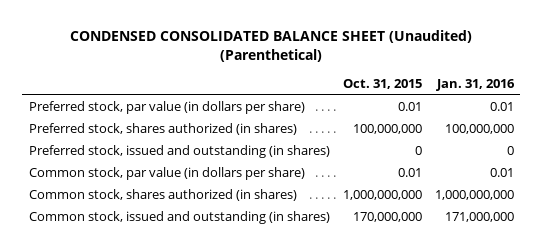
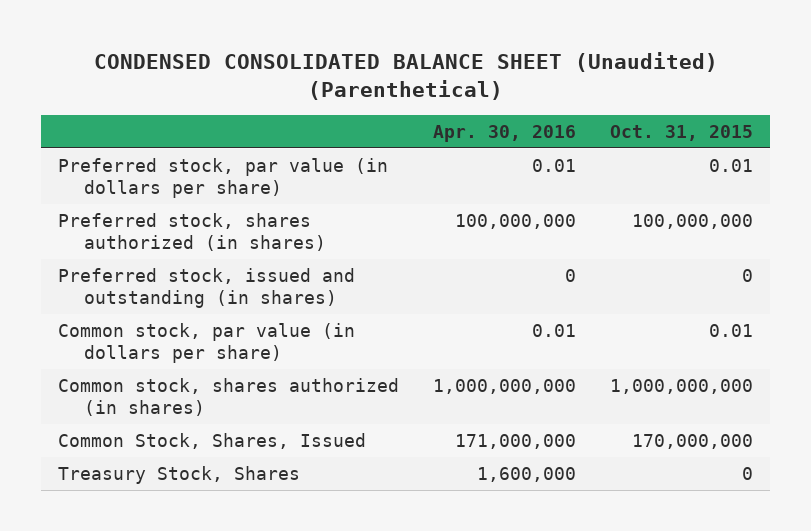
- | Oct. 31, 2015 | Jan. 31, 2016
+ | Apr. 30, 2016 | Oct. 31, 2015
- Common stock, issued and outstanding (in shares) | 170,000,000 | 171,000,000
+ Common Stock, Shares, Issued | 171,000,000 | 170,000,000
+ Treasury Stock, Shares | 1,600,000 | 0

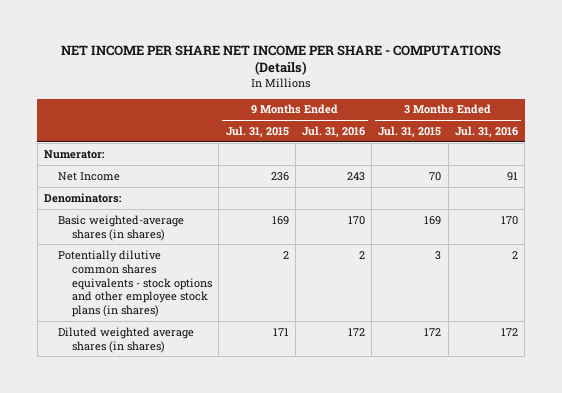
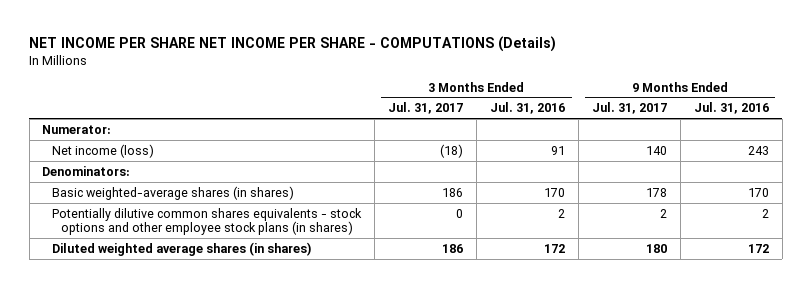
- | 9 Months Ended Jul. 31, 2015 | 9 Months Ended Jul. 31, 2016 | 3 Months Ended Jul. 31, 2015 | 3 Months Ended Jul. 31, 2016
+ | 3 Months Ended Jul. 31, 2017 | 3 Months Ended Jul. 31, 2016 | 9 Months Ended Jul. 31, 2017 | 9 Months Ended Jul. 31, 2016
- Net Income | 236 | 243 | 70 | 91
+ Net income (loss) | (18) | 91 | 140 | 243

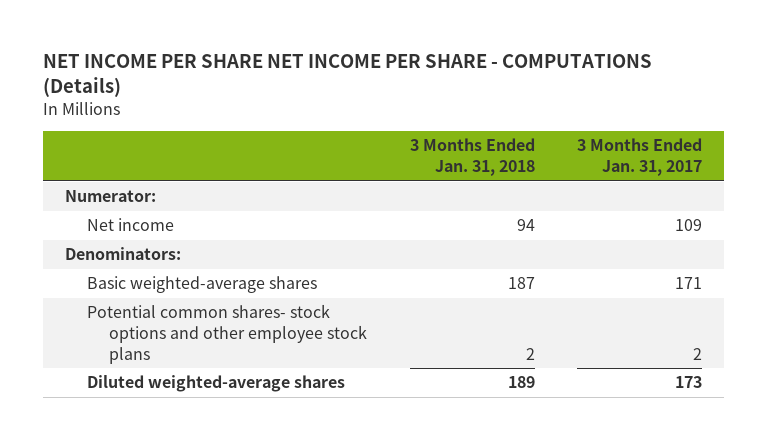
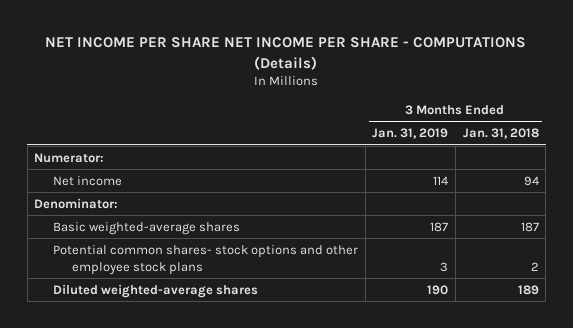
- | 3 Months Ended Jan. 31, 2018 | 3 Months Ended Jan. 31, 2017
+ | 3 Months Ended Jan. 31, 2019 | 3 Months Ended Jan. 31, 2018
- Denominators:
+ Denominator:

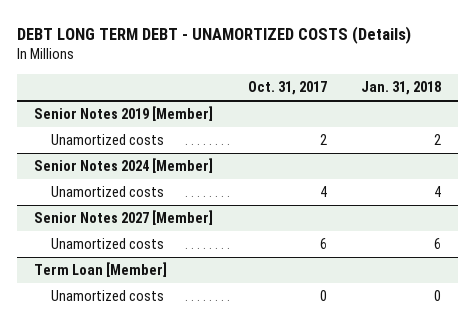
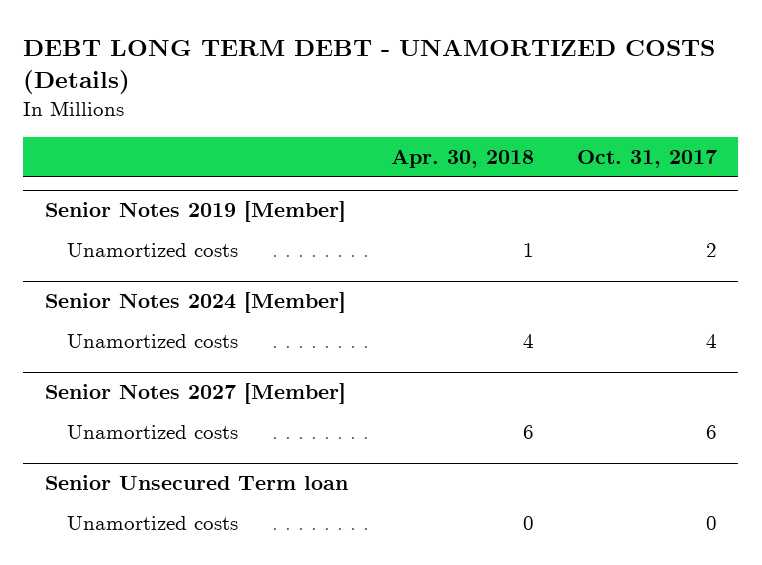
- | Oct. 31, 2017 | Jan. 31, 2018
+ | Apr. 30, 2018 | Oct. 31, 2017
- Term Loan [Member]
+ Senior Unsecured Term loan

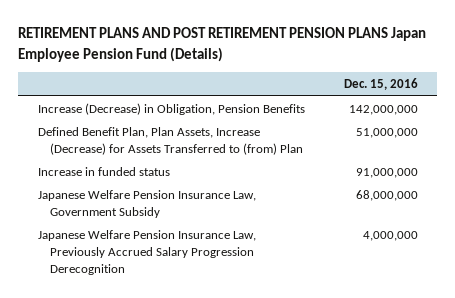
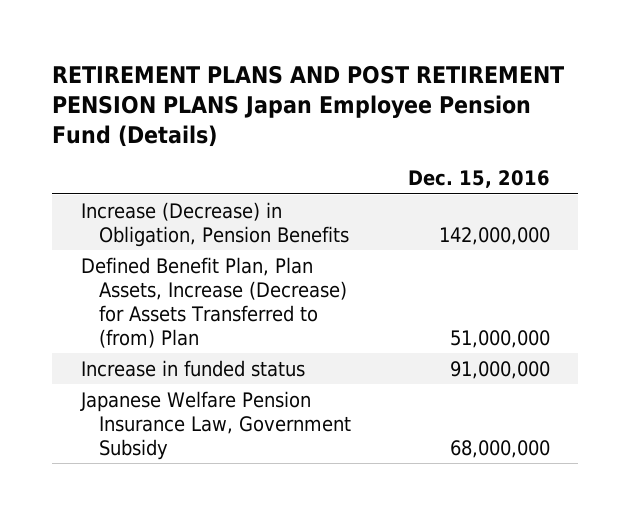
- Japanese Welfare Pension Insurance Law, Previously Accrued Salary Progression Derecognition | 4,000,000

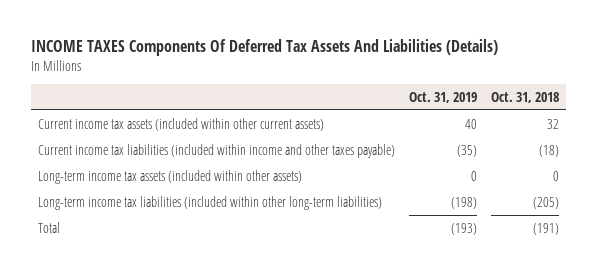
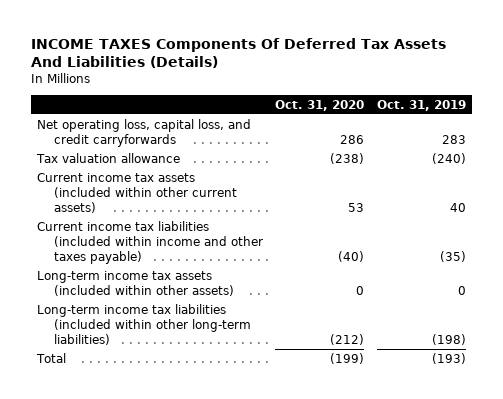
- | Oct. 31, 2019 | Oct. 31, 2018
+ | Oct. 31, 2020 | Oct. 31, 2019
+ Net operating loss, capital loss, and credit carryforwards | 286 | 283
+ Tax valuation allowance | (238) | (240)

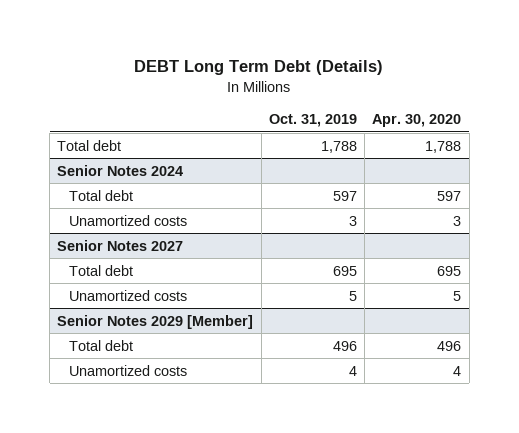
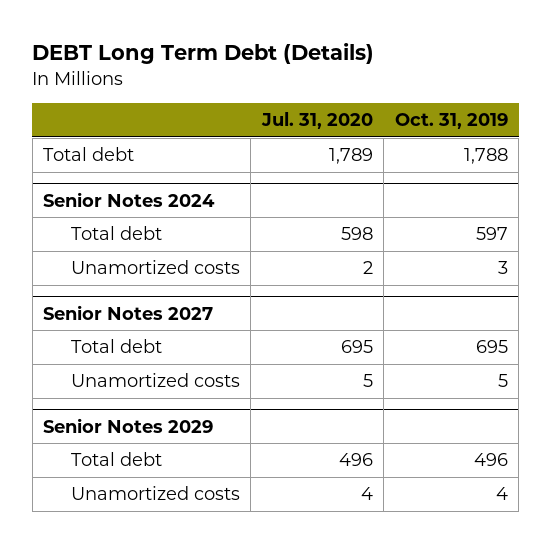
- | Oct. 31, 2019 | Apr. 30, 2020
+ | Jul. 31, 2020 | Oct. 31, 2019
- Senior Notes 2029 [Member]
+ Senior Notes 2029

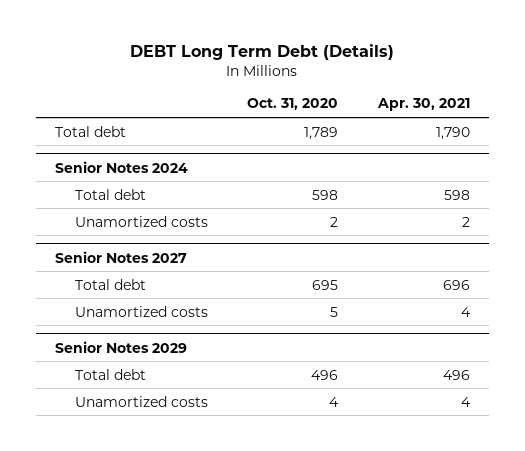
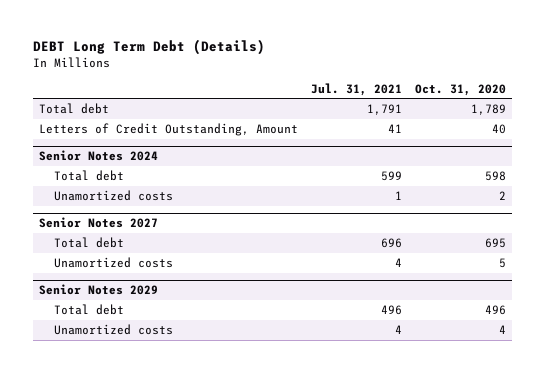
- | Oct. 31, 2020 | Apr. 30, 2021
+ | Jul. 31, 2021 | Oct. 31, 2020
+ Letters of Credit Outstanding, Amount | 41 | 40

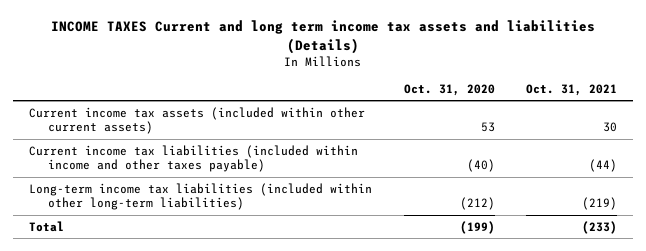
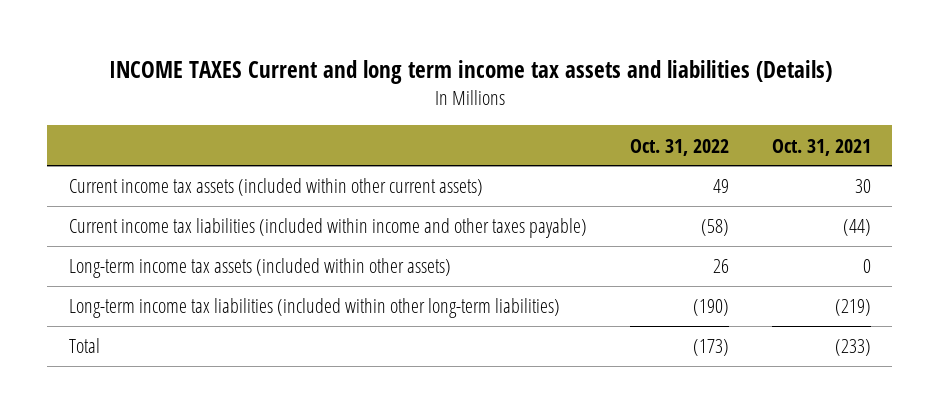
- | Oct. 31, 2020 | Oct. 31, 2021
+ | Oct. 31, 2022 | Oct. 31, 2021
+ Long-term income tax assets (included within other assets) | 26 | 0

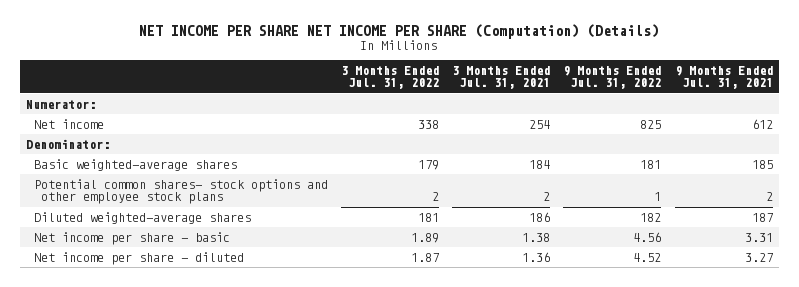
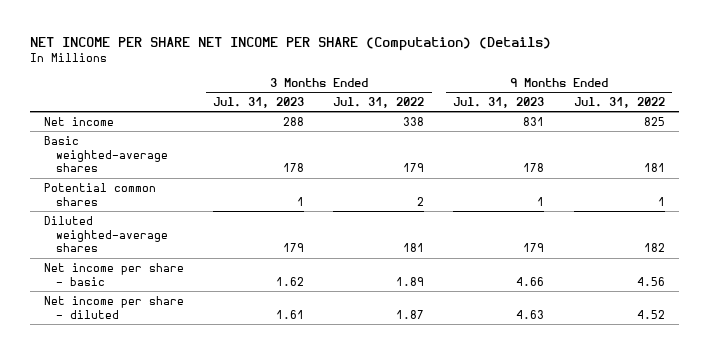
- | 3 Months Ended Jul. 31, 2022 | 3 Months Ended Jul. 31, 2021 | 9 Months Ended Jul. 31, 2022 | 9 Months Ended Jul. 31, 2021
+ | 3 Months Ended Jul. 31, 2023 | 3 Months Ended Jul. 31, 2022 | 9 Months Ended Jul. 31, 2023 | 9 Months Ended Jul. 31, 2022
- Numerator:
- Denominator:
- Potential common shares- stock options and other employee stock plans | 2 | 2 | 1 | 2
+ Potential common shares | 1 | 2 | 1 | 1

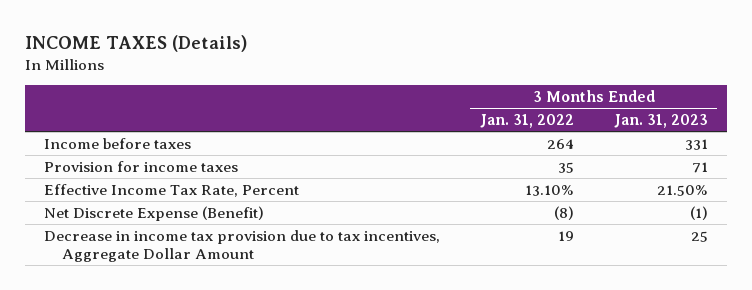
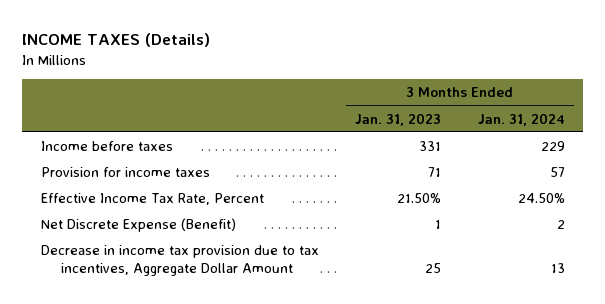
- | 3 Months Ended Jan. 31, 2022 | 3 Months Ended Jan. 31, 2023
+ | 3 Months Ended Jan. 31, 2023 | 3 Months Ended Jan. 31, 2024
- Net Discrete Expense (Benefit) | (8) | (1)
+ Net Discrete Expense (Benefit) | 1 | 2

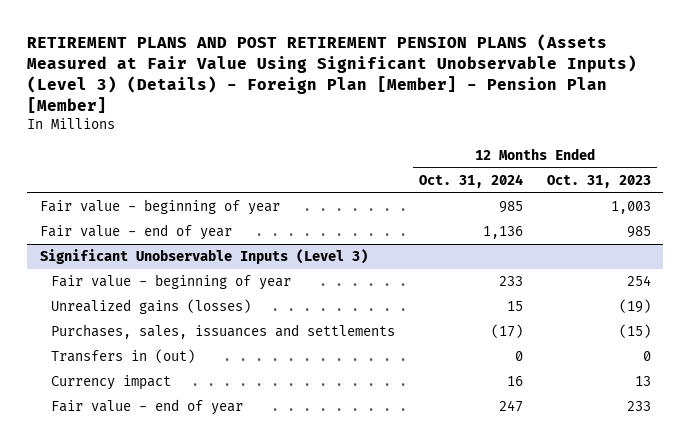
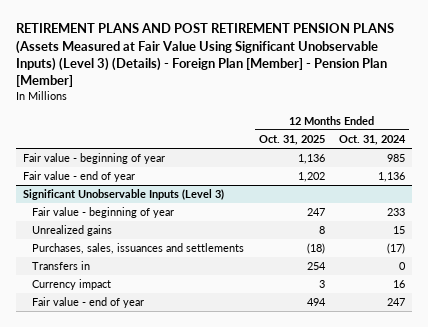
- | 12 Months Ended Oct. 31, 2024 | 12 Months Ended Oct. 31, 2023
+ | 12 Months Ended Oct. 31, 2025 | 12 Months Ended Oct. 31, 2024
@ Significant Unobservable Inputs (Level 3)
- Unrealized gains (losses) | 15 | (19)
+ Unrealized gains | 8 | 15
- Transfers in (out) | 0 | 0
+ Transfers in | 254 | 0

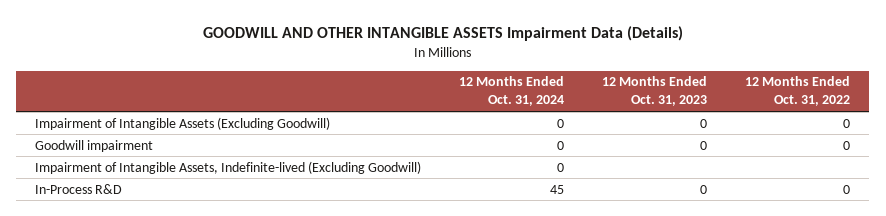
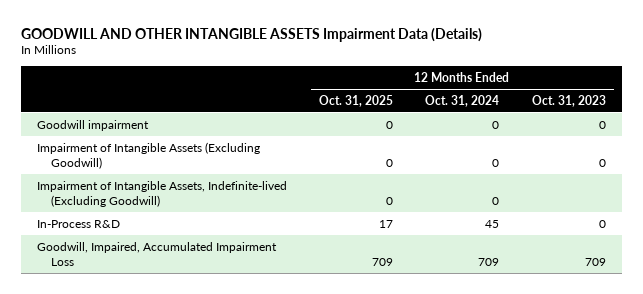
- | 12 Months Ended Oct. 31, 2024 | 12 Months Ended Oct. 31, 2023 | 12 Months Ended Oct. 31, 2022
+ | 12 Months Ended Oct. 31, 2025 | 12 Months Ended Oct. 31, 2024 | 12 Months Ended Oct. 31, 2023
moved down: Impairment of Intangible Assets (Excluding Goodwill) | 0 | 0 | 0
+ Goodwill, Impaired, Accumulated Impairment Loss | 709 | 709 | 709

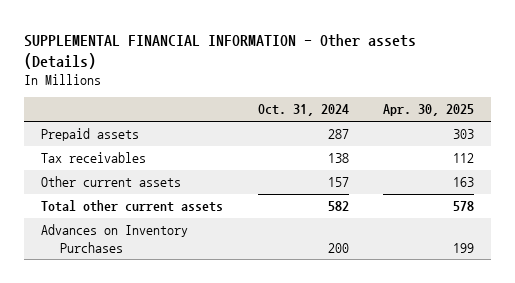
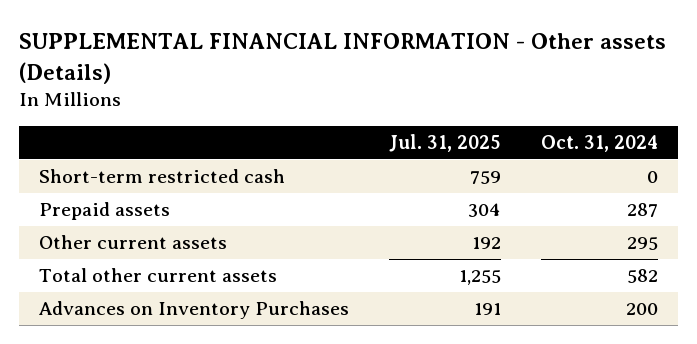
- | Oct. 31, 2024 | Apr. 30, 2025
+ | Jul. 31, 2025 | Oct. 31, 2024
+ Short-term restricted cash | 759 | 0
- Tax receivables | 138 | 112
- Other current assets | 157 | 163
+ Other current assets | 192 | 295

